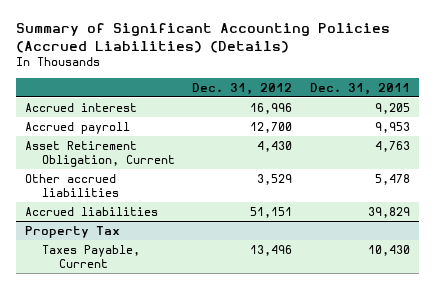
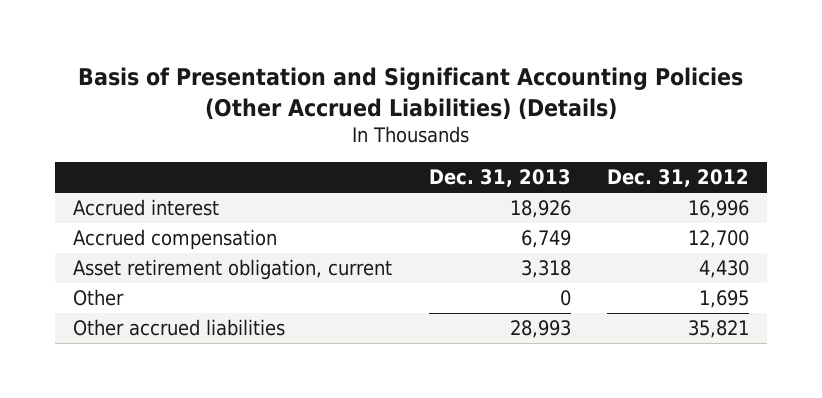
- Summary of Significant Accounting Policies (Accrued Liabilities) (Details)
+ Basis of Presentation and Significant Accounting Policies (Other Accrued Liabilities) (Details)
- | Dec. 31, 2012 | Dec. 31, 2011
+ | Dec. 31, 2013 | Dec. 31, 2012
- Accrued payroll | 12,700 | 9,953
- Asset Retirement Obligation, Current | 4,430 | 4,763
- Other accrued liabilities | 3,529 | 5,478
- Accrued liabilities | 51,151 | 39,829
- Property Tax
- Taxes Payable, Current | 13,496 | 10,430
+ Accrued compensation | 6,749 | 12,700
+ Asset retirement obligation, current | 3,318 | 4,430
+ Other | 0 | 1,695
+ Other accrued liabilities | 28,993 | 35,821

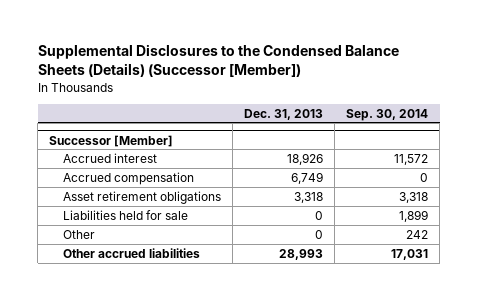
- Basis of Presentation and Significant Accounting Policies (Other Accrued Liabilities) (Details)
+ Supplemental Disclosures to the Condensed Balance Sheets (Details) (Successor [Member])
- | Dec. 31, 2013 | Dec. 31, 2012
+ | Dec. 31, 2013 | Sep. 30, 2014
+ Successor [Member]
- Asset retirement obligation, current | 3,318 | 4,430
+ Asset retirement obligations | 3,318 | 3,318
+ Liabilities held for sale | 0 | 1,899

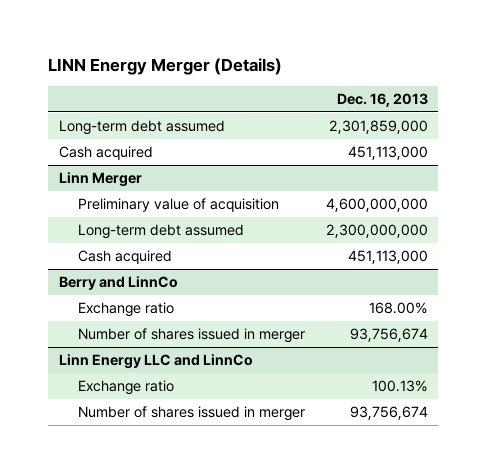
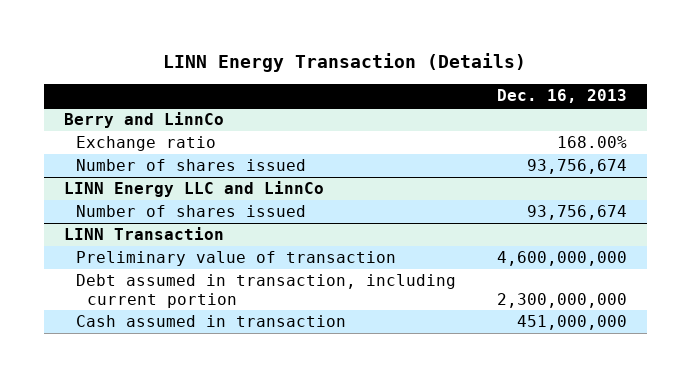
- LINN Energy Merger (Details)
+ LINN Energy Transaction (Details)
- Long-term debt assumed | 2,301,859,000
- Cash acquired | 451,113,000
- Linn Merger
- Preliminary value of acquisition | 4,600,000,000
- Long-term debt assumed | 2,300,000,000
- Cash acquired | 451,113,000
@ Berry and LinnCo
- Number of shares issued in merger | 93,756,674
- Linn Energy LLC and LinnCo
- Exchange ratio | 100.13%
- Number of shares issued in merger | 93,756,674
@ Berry and LinnCo
+ Number of shares issued | 93,756,674
+ LINN Energy LLC and LinnCo
+ Number of shares issued | 93,756,674
+ LINN Transaction
+ Preliminary value of transaction | 4,600,000,000
+ Debt assumed in transaction, including current portion | 2,300,000,000
+ Cash assumed in transaction | 451,000,000

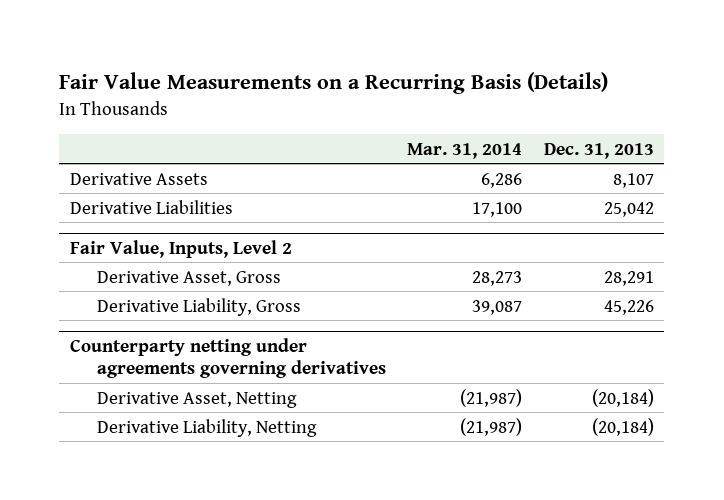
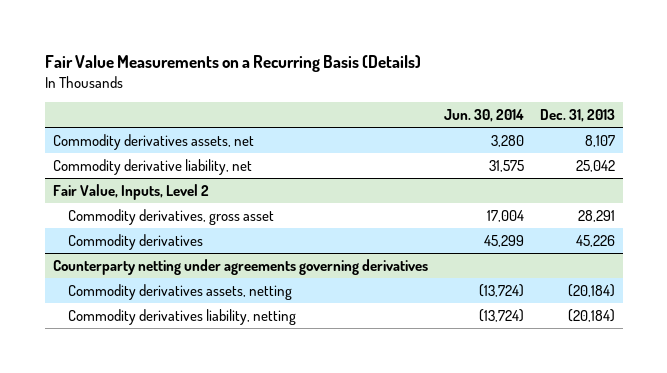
- | Mar. 31, 2014 | Dec. 31, 2013
+ | Jun. 30, 2014 | Dec. 31, 2013
- Derivative Assets | 6,286 | 8,107
- Derivative Liabilities | 17,100 | 25,042
+ Commodity derivatives assets, net | 3,280 | 8,107
+ Commodity derivative liability, net | 31,575 | 25,042
@ Fair Value, Inputs, Level 2
- Derivative Asset, Gross | 28,273 | 28,291
- Derivative Liability, Gross | 39,087 | 45,226
+ Commodity derivatives, gross asset | 17,004 | 28,291
+ Commodity derivatives | 45,299 | 45,226
@ Counterparty netting under agreements governing derivatives
- Derivative Asset, Netting | (21,987) | (20,184)
- Derivative Liability, Netting | (21,987) | (20,184)
+ Commodity derivatives assets, netting | (13,724) | (20,184)
+ Commodity derivatives liability, netting | (13,724) | (20,184)

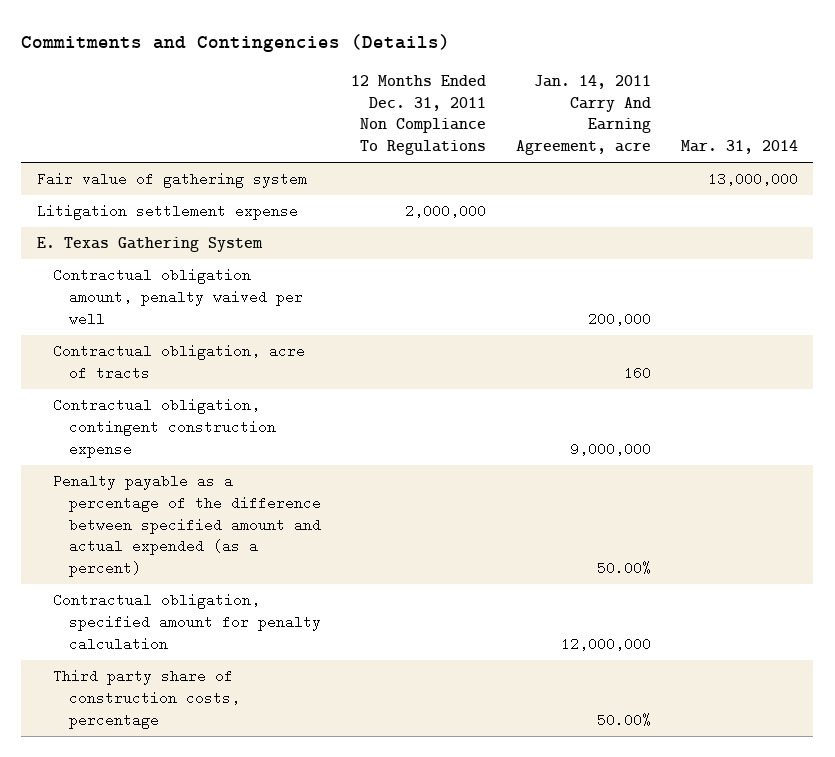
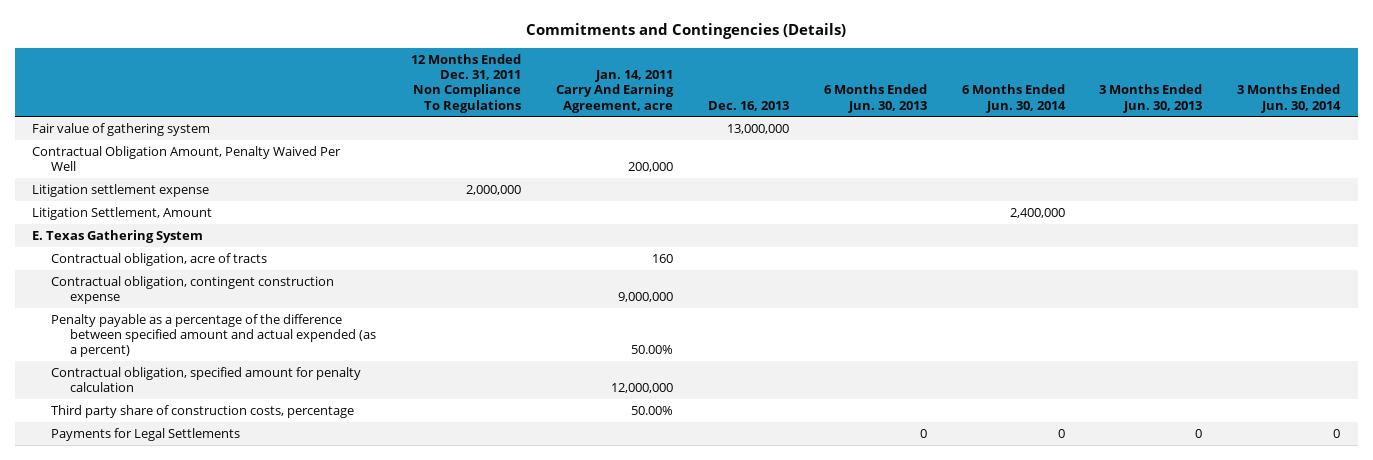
- | 12 Months Ended Dec. 31, 2011 Non Compliance To Regulations | Jan. 14, 2011 Carry And Earning Agreement, acre | Mar. 31, 2014
+ | 12 Months Ended Dec. 31, 2011 Non Compliance To Regulations | Jan. 14, 2011 Carry And Earning Agreement, acre | Dec. 16, 2013 | 6 Months Ended Jun. 30, 2013 | 6 Months Ended Jun. 30, 2014 | 3 Months Ended Jun. 30, 2013 | 3 Months Ended Jun. 30, 2014
+ Contractual Obligation Amount, Penalty Waived Per Well | | 200,000 | | | | |
+ Litigation Settlement, Amount | | | | | 2,400,000 | |
- Contractual obligation amount, penalty waived per well | | 200,000 |
+ Payments for Legal Settlements | | | | 0 | 0 | 0 | 0

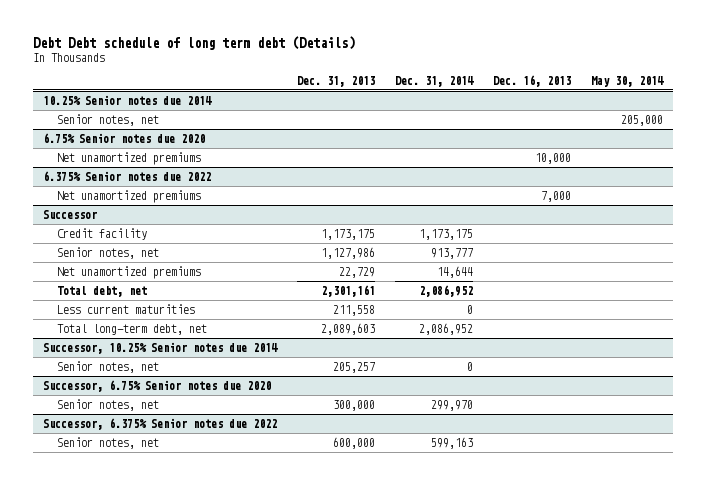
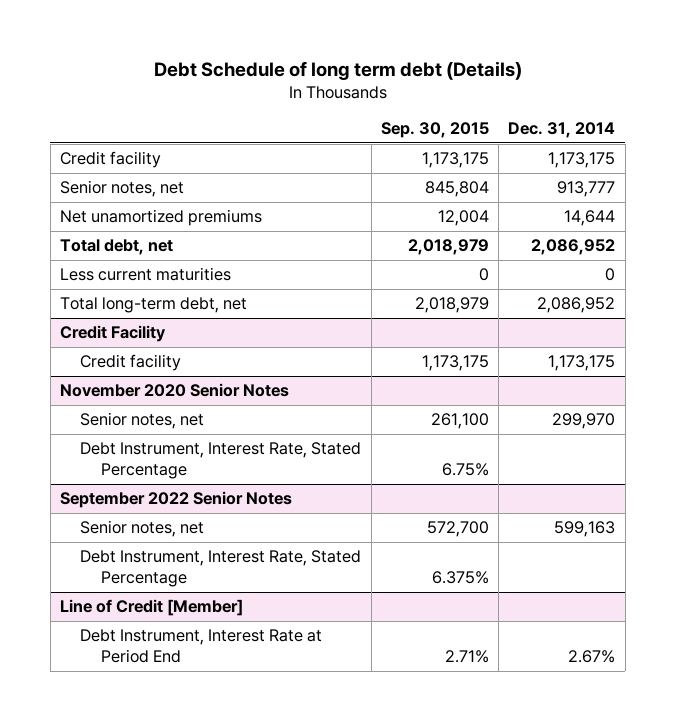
- Debt Debt schedule of long term debt (Details)
+ Debt Schedule of long term debt (Details)
- | Dec. 31, 2013 | Dec. 31, 2014 | Dec. 16, 2013 | May 30, 2014
+ | Sep. 30, 2015 | Dec. 31, 2014
- 10.25% Senior notes due 2014
- Senior notes, net | | | | 205,000
- 6.75% Senior notes due 2020
- Net unamortized premiums | | | 10,000 |
- 6.375% Senior notes due 2022
- Net unamortized premiums | | | 7,000 |
- Successor
- Successor, 10.25% Senior notes due 2014
- Senior notes, net | 205,257 | 0 | |
- Successor, 6.75% Senior notes due 2020
+ Credit Facility
+ Credit facility | 1,173,175 | 1,173,175
+ November 2020 Senior Notes
- Successor, 6.375% Senior notes due 2022
+ Debt Instrument, Interest Rate, Stated Percentage | 6.75% |
+ September 2022 Senior Notes
+ Debt Instrument, Interest Rate, Stated Percentage | 6.375% |
+ Line of Credit [Member]
+ Debt Instrument, Interest Rate at Period End | 2.71% | 2.67%

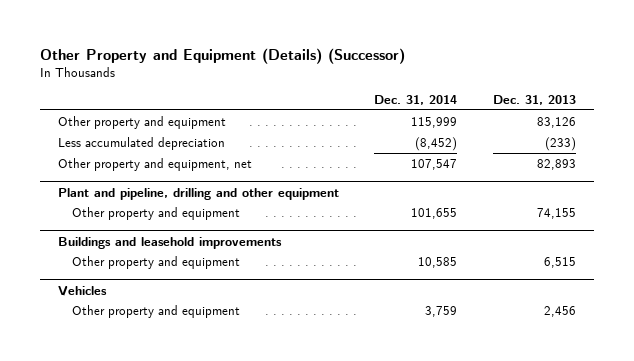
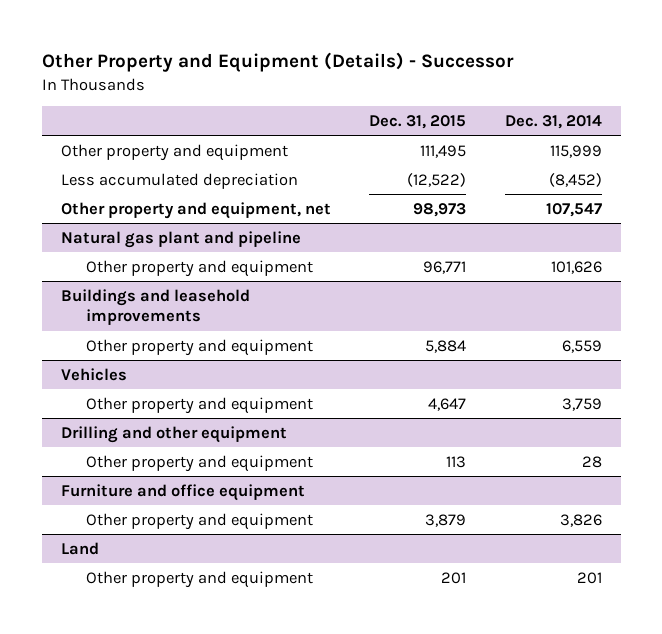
- Other Property and Equipment (Details) (Successor)
+ Other Property and Equipment (Details) - Successor
- | Dec. 31, 2014 | Dec. 31, 2013
+ | Dec. 31, 2015 | Dec. 31, 2014
- Plant and pipeline, drilling and other equipment
- Other property and equipment | 101,655 | 74,155
+ Natural gas plant and pipeline
+ Other property and equipment | 96,771 | 101,626
@ Buildings and leasehold improvements
- Other property and equipment | 10,585 | 6,515
+ Other property and equipment | 5,884 | 6,559
+ Drilling and other equipment
+ Other property and equipment | 113 | 28
+ Furniture and office equipment
+ Other property and equipment | 3,879 | 3,826
+ Land
+ Other property and equipment | 201 | 201

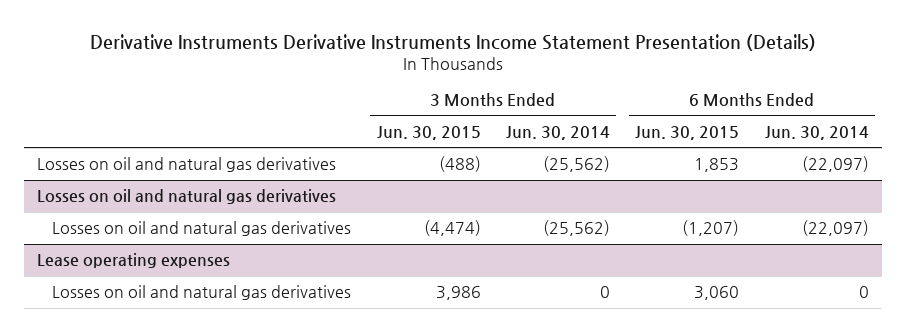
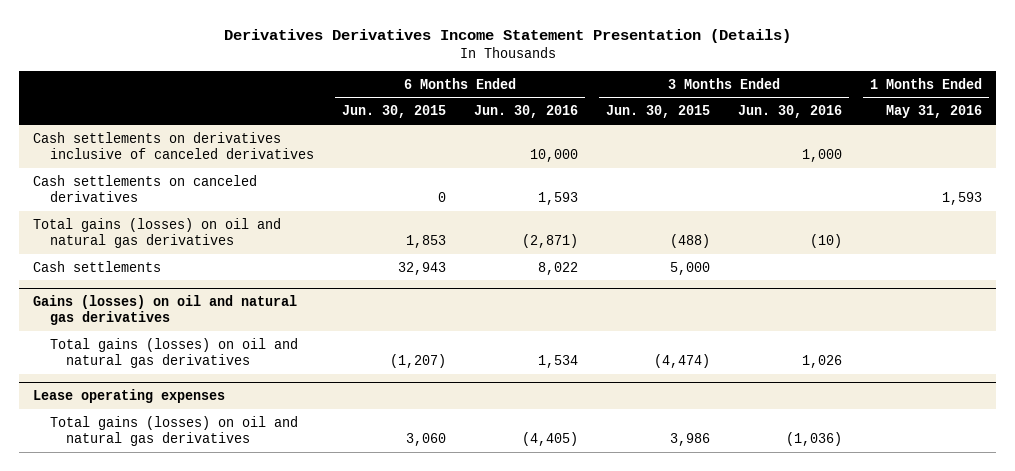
- Derivative Instruments Derivative Instruments Income Statement Presentation (Details)
+ Derivatives Derivatives Income Statement Presentation (Details)
- | 3 Months Ended Jun. 30, 2015 | 3 Months Ended Jun. 30, 2014 | 6 Months Ended Jun. 30, 2015 | 6 Months Ended Jun. 30, 2014
+ | 6 Months Ended Jun. 30, 2015 | 6 Months Ended Jun. 30, 2016 | 3 Months Ended Jun. 30, 2015 | 3 Months Ended Jun. 30, 2016 | 1 Months Ended May 31, 2016
- Losses on oil and natural gas derivatives | (488) | (25,562) | 1,853 | (22,097)
- Losses on oil and natural gas derivatives
- Losses on oil and natural gas derivatives | (4,474) | (25,562) | (1,207) | (22,097)
+ Cash settlements on derivatives inclusive of canceled derivatives | | 10,000 | | 1,000 |
+ Cash settlements on canceled derivatives | 0 | 1,593 | | | 1,593
+ Total gains (losses) on oil and natural gas derivatives | 1,853 | (2,871) | (488) | (10) |
+ Cash settlements | 32,943 | 8,022 | 5,000 | |
+ Gains (losses) on oil and natural gas derivatives
+ Total gains (losses) on oil and natural gas derivatives | (1,207) | 1,534 | (4,474) | 1,026 |
@ Lease operating expenses
- Losses on oil and natural gas derivatives | 3,986 | 0 | 3,060 | 0
+ Total gains (losses) on oil and natural gas derivatives | 3,060 | (4,405) | 3,986 | (1,036) |

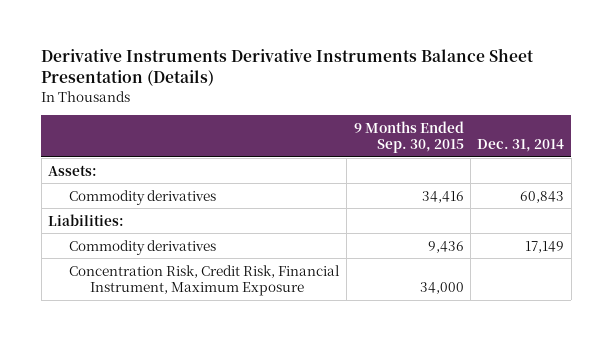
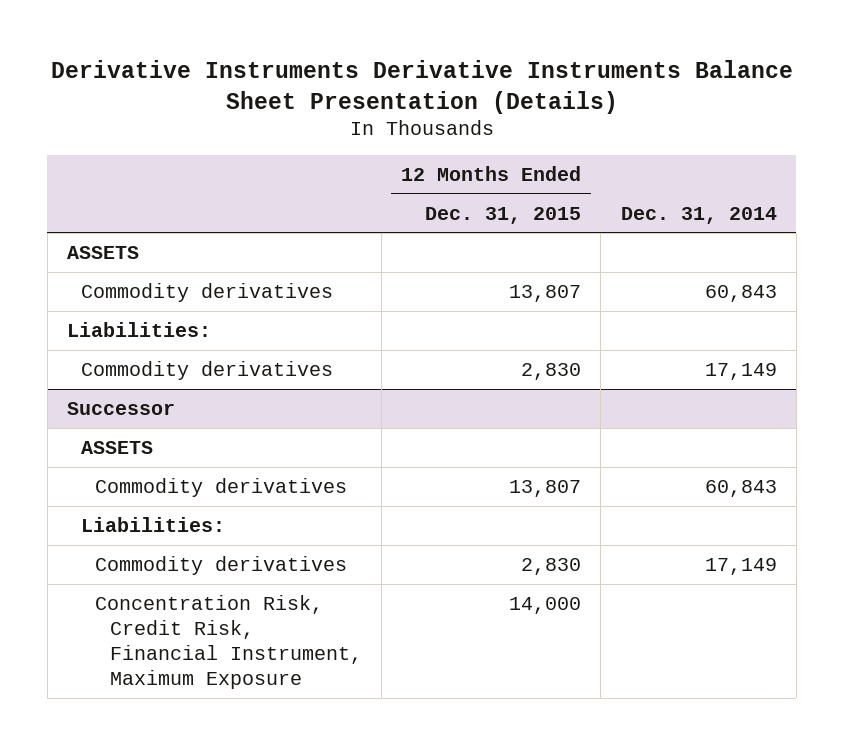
- | 9 Months Ended Sep. 30, 2015 | Dec. 31, 2014
+ | 12 Months Ended Dec. 31, 2015 | Dec. 31, 2014
- Assets:
+ ASSETS
+ Successor
+ ASSETS
+ Commodity derivatives | 13,807 | 60,843
+ Liabilities:
+ Commodity derivatives | 2,830 | 17,149

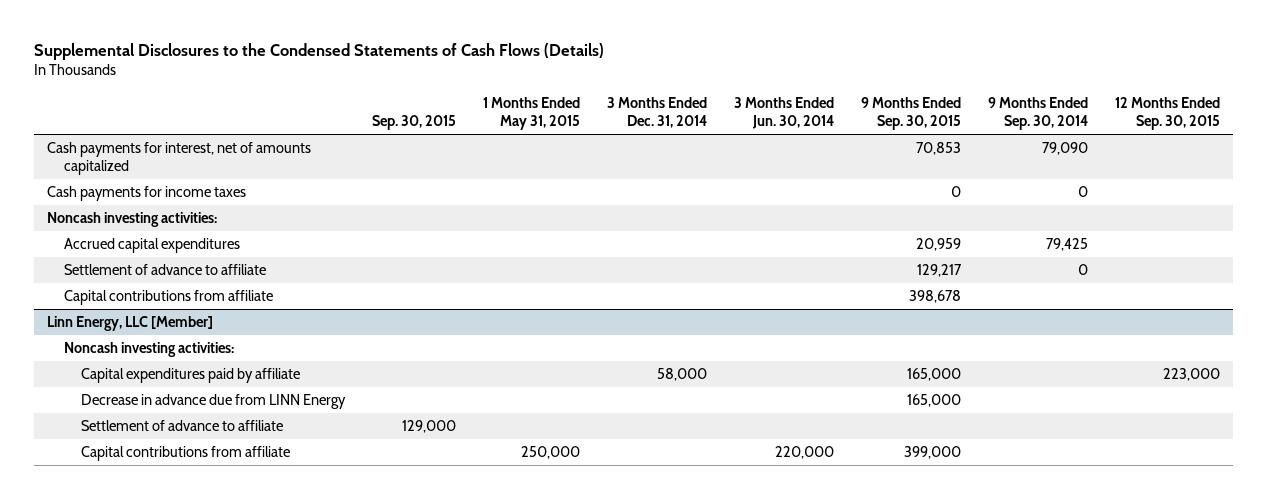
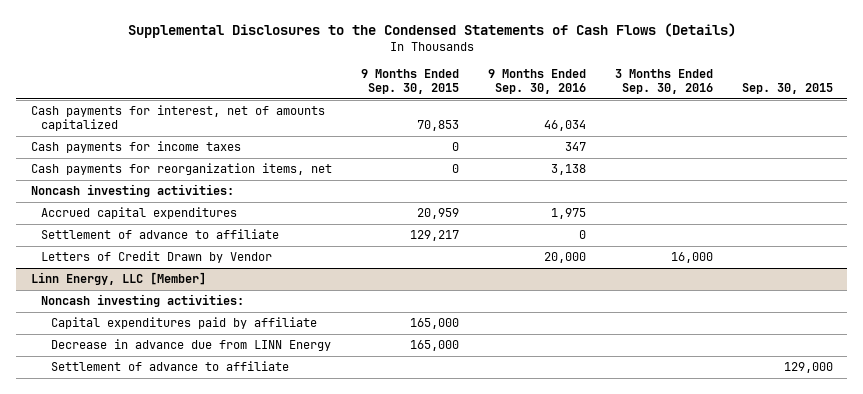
- | Sep. 30, 2015 | 1 Months Ended May 31, 2015 | 3 Months Ended Dec. 31, 2014 | 3 Months Ended Jun. 30, 2014 | 9 Months Ended Sep. 30, 2015 | 9 Months Ended Sep. 30, 2014 | 12 Months Ended Sep. 30, 2015
+ | 9 Months Ended Sep. 30, 2015 | 9 Months Ended Sep. 30, 2016 | 3 Months Ended Sep. 30, 2016 | Sep. 30, 2015
+ Cash payments for reorganization items, net | 0 | 3,138 | |
- Capital contributions from affiliate | | | | | 398,678 | |
+ Letters of Credit Drawn by Vendor | | 20,000 | 16,000 |
@ Linn Energy, LLC [Member]
- Capital contributions from affiliate | | 250,000 | | 220,000 | 399,000 | |

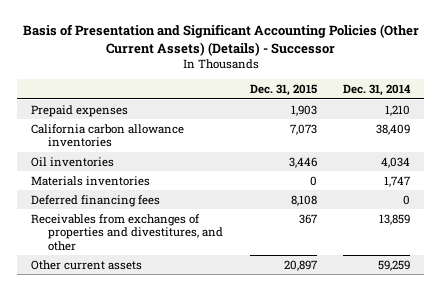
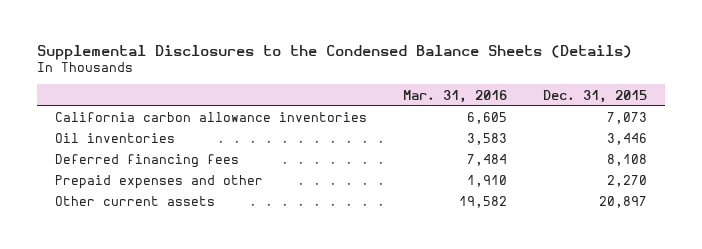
- Basis of Presentation and Significant Accounting Policies (Other Current Assets) (Details) - Successor
+ Supplemental Disclosures to the Condensed Balance Sheets (Details)
- | Dec. 31, 2015 | Dec. 31, 2014
+ | Mar. 31, 2016 | Dec. 31, 2015
- Prepaid expenses | 1,903 | 1,210
- Materials inventories | 0 | 1,747
- Receivables from exchanges of properties and divestitures, and other | 367 | 13,859
+ Prepaid expenses and other | 1,910 | 2,270

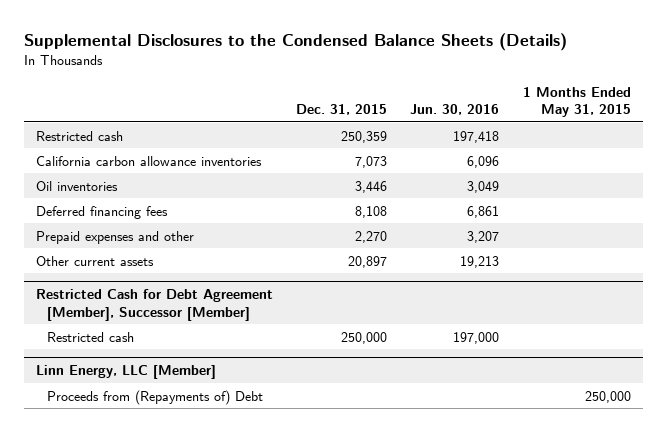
- | Mar. 31, 2016 | Dec. 31, 2015
+ | Dec. 31, 2015 | Jun. 30, 2016 | 1 Months Ended May 31, 2015
+ Restricted cash | 250,359 | 197,418 |
+ Restricted Cash for Debt Agreement [Member], Successor [Member]
+ Restricted cash | 250,000 | 197,000 |
+ Linn Energy, LLC [Member]
+ Proceeds from (Repayments of) Debt | | | 250,000

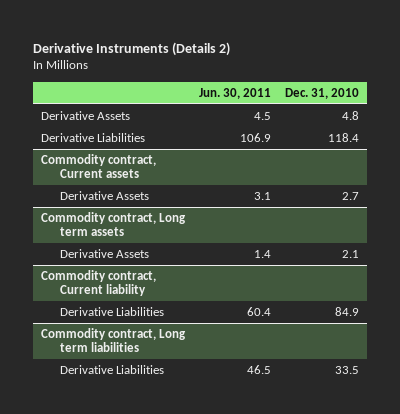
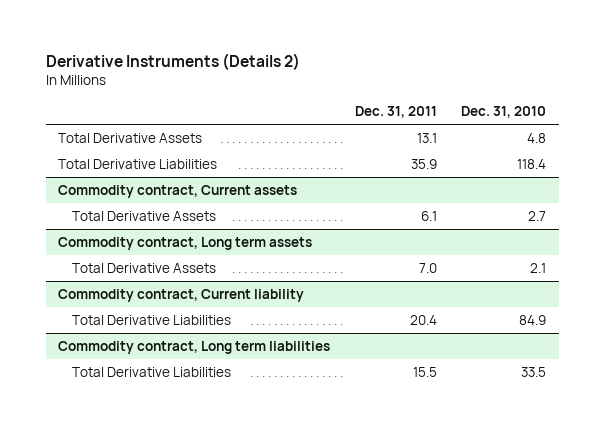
- | Jun. 30, 2011 | Dec. 31, 2010
+ | Dec. 31, 2011 | Dec. 31, 2010
- Derivative Assets | 4.5 | 4.8
- Derivative Liabilities | 106.9 | 118.4
+ Total Derivative Assets | 13.1 | 4.8
+ Total Derivative Liabilities | 35.9 | 118.4
@ Commodity contract, Current assets
- Derivative Assets | 3.1 | 2.7
+ Total Derivative Assets | 6.1 | 2.7
@ Commodity contract, Long term assets
- Derivative Assets | 1.4 | 2.1
+ Total Derivative Assets | 7.0 | 2.1
@ Commodity contract, Current liability
- Derivative Liabilities | 60.4 | 84.9
+ Total Derivative Liabilities | 20.4 | 84.9
@ Commodity contract, Long term liabilities
- Derivative Liabilities | 46.5 | 33.5
+ Total Derivative Liabilities | 15.5 | 33.5

